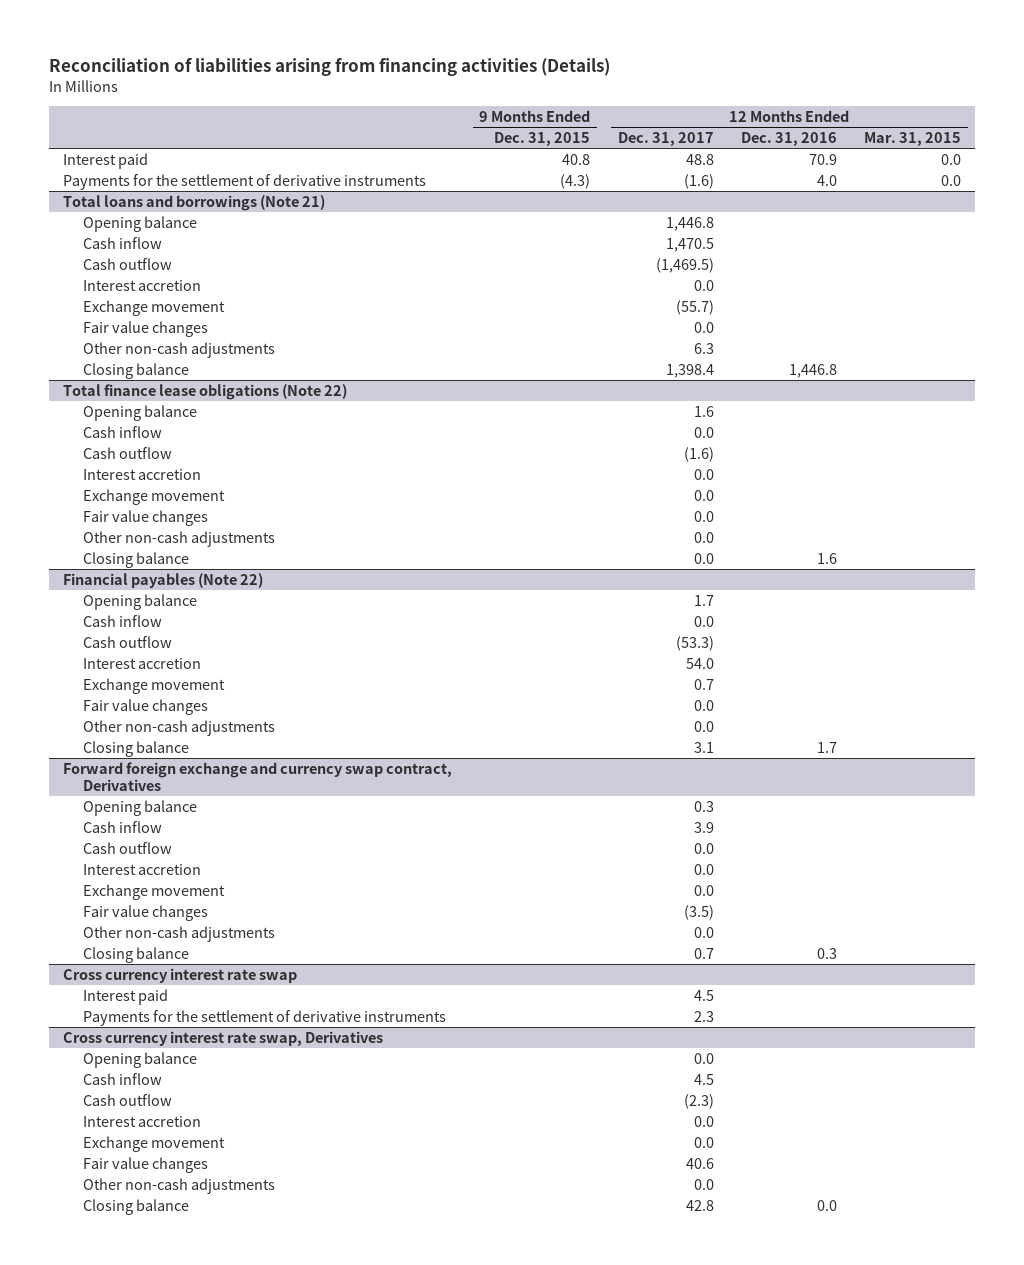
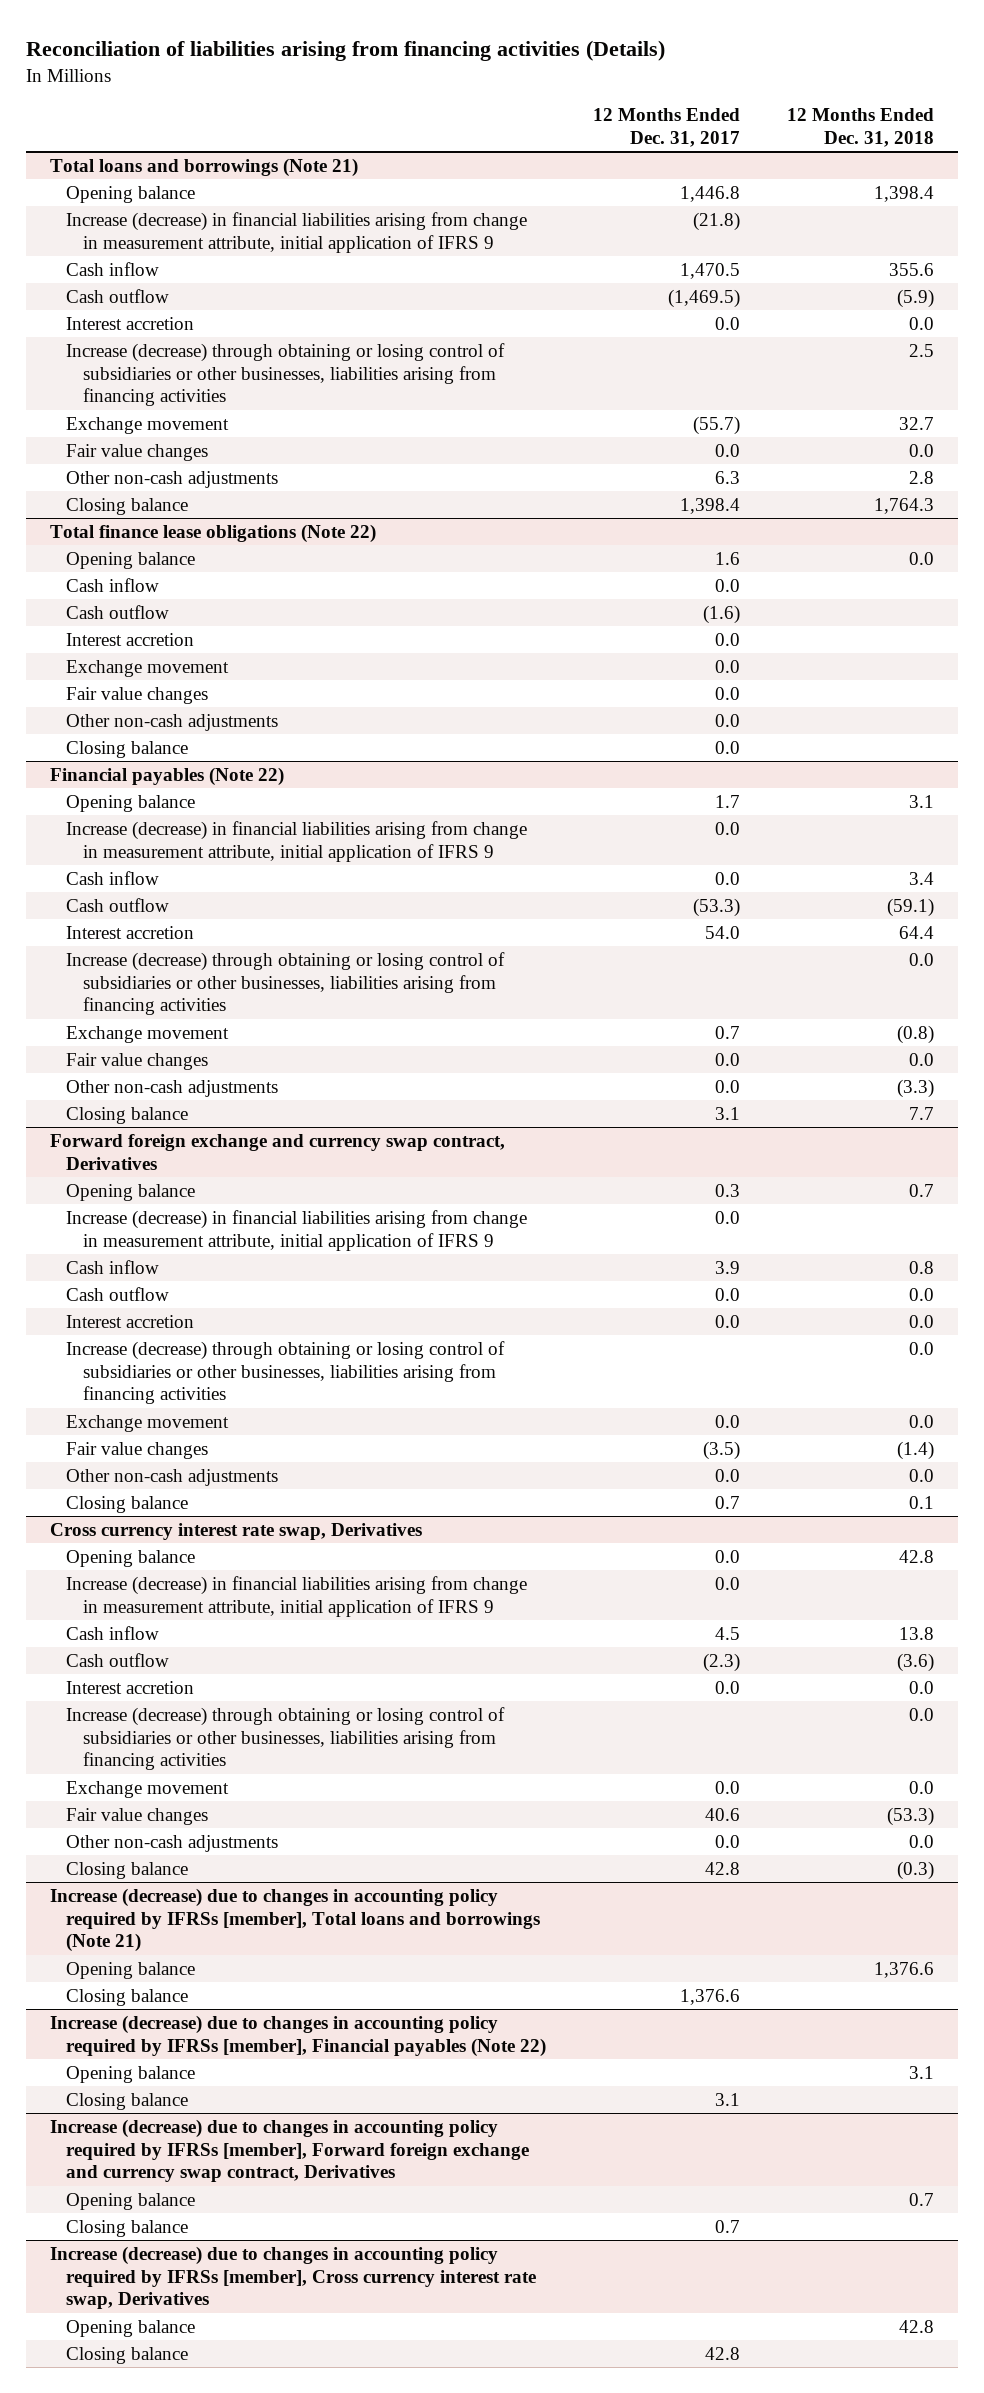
- | 9 Months Ended Dec. 31, 2015 | 12 Months Ended Dec. 31, 2017 | 12 Months Ended Dec. 31, 2016 | 12 Months Ended Mar. 31, 2015
+ | 12 Months Ended Dec. 31, 2017 | 12 Months Ended Dec. 31, 2018
- Interest paid | 40.8 | 48.8 | 70.9 | 0.0
- Payments for the settlement of derivative instruments | (4.3) | (1.6) | 4.0 | 0.0
@ Total loans and borrowings (Note 21)
+ Increase (decrease) in financial liabilities arising from change in measurement attribute, initial application of IFRS 9 | (21.8) |
+ Increase (decrease) through obtaining or losing control of subsidiaries or other businesses, liabilities arising from financing activities | | 2.5
@ Financial payables (Note 22)
+ Increase (decrease) in financial liabilities arising from change in measurement attribute, initial application of IFRS 9 | 0.0 |
+ Increase (decrease) through obtaining or losing control of subsidiaries or other businesses, liabilities arising from financing activities | | 0.0
@ Forward foreign exchange and currency swap contract, Derivatives
+ Increase (decrease) in financial liabilities arising from change in measurement attribute, initial application of IFRS 9 | 0.0 |
+ Increase (decrease) through obtaining or losing control of subsidiaries or other businesses, liabilities arising from financing activities | | 0.0
- Cross currency interest rate swap
- Interest paid | | 4.5 | |
- Payments for the settlement of derivative instruments | | 2.3 | |
@ Cross currency interest rate swap, Derivatives
+ Increase (decrease) in financial liabilities arising from change in measurement attribute, initial application of IFRS 9 | 0.0 |
+ Increase (decrease) through obtaining or losing control of subsidiaries or other businesses, liabilities arising from financing activities | | 0.0
+ Increase (decrease) due to changes in accounting policy required by IFRSs [member], Total loans and borrowings (Note 21)
+ Opening balance | | 1,376.6
+ Closing balance | 1,376.6 |
+ Increase (decrease) due to changes in accounting policy required by IFRSs [member], Financial payables (Note 22)
+ Opening balance | | 3.1
+ Closing balance | 3.1 |
+ Increase (decrease) due to changes in accounting policy required by IFRSs [member], Forward foreign exchange and currency swap contract, Derivatives
+ Opening balance | | 0.7
+ Closing balance | 0.7 |
+ Increase (decrease) due to changes in accounting policy required by IFRSs [member], Cross currency interest rate swap, Derivatives
+ Opening balance | | 42.8
+ Closing balance | 42.8 |

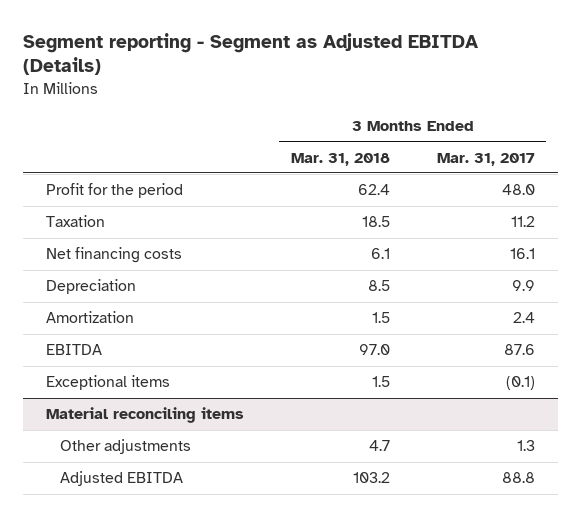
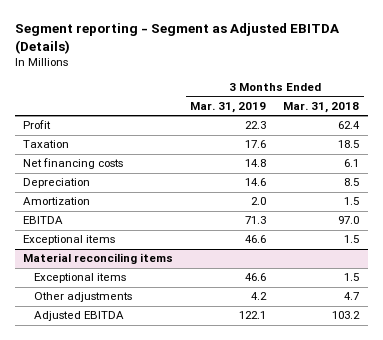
- | 3 Months Ended Mar. 31, 2018 | 3 Months Ended Mar. 31, 2017
+ | 3 Months Ended Mar. 31, 2019 | 3 Months Ended Mar. 31, 2018
- Profit for the period | 62.4 | 48.0
+ Profit | 22.3 | 62.4
@ Material reconciling items
+ Exceptional items | 46.6 | 1.5

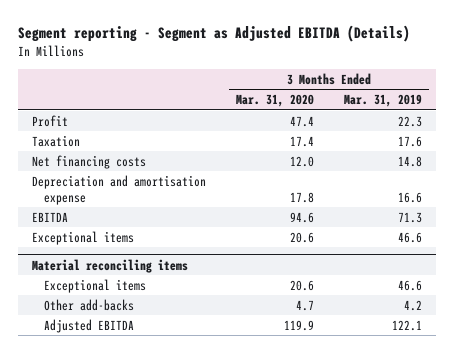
- | 3 Months Ended Mar. 31, 2019 | 3 Months Ended Mar. 31, 2018
+ | 3 Months Ended Mar. 31, 2020 | 3 Months Ended Mar. 31, 2019
- Depreciation | 14.6 | 8.5
- Amortization | 2.0 | 1.5
+ Depreciation and amortisation expense | 17.8 | 16.6
@ Material reconciling items
- Other adjustments | 4.2 | 4.7
+ Other add-backs | 4.7 | 4.2

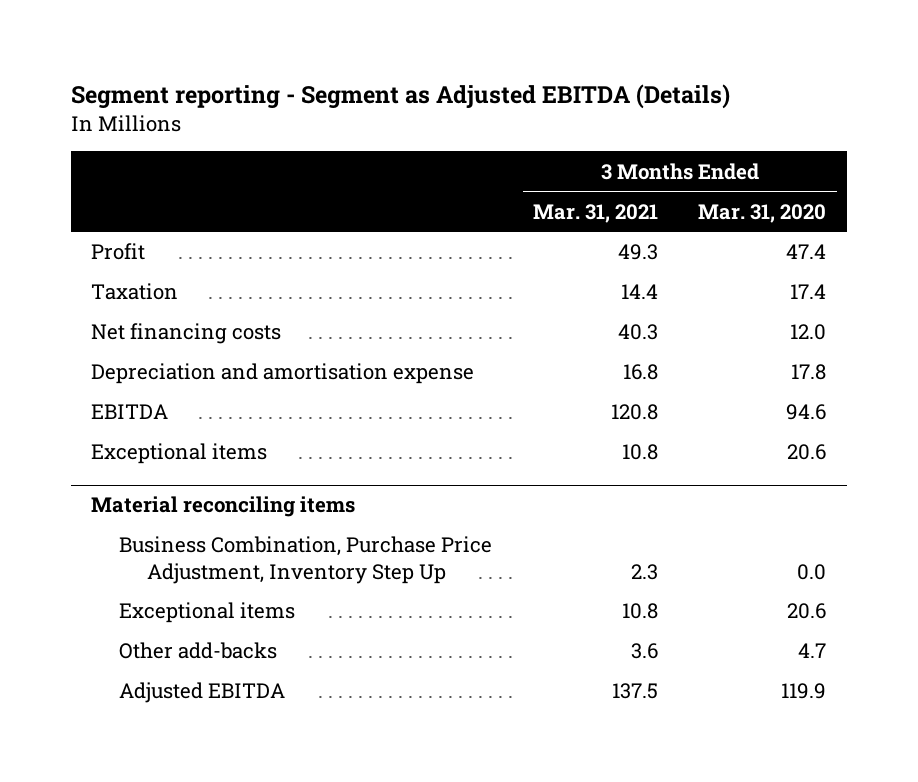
- | 3 Months Ended Mar. 31, 2020 | 3 Months Ended Mar. 31, 2019
+ | 3 Months Ended Mar. 31, 2021 | 3 Months Ended Mar. 31, 2020
@ Material reconciling items
+ Business Combination, Purchase Price Adjustment, Inventory Step Up | 2.3 | 0.0

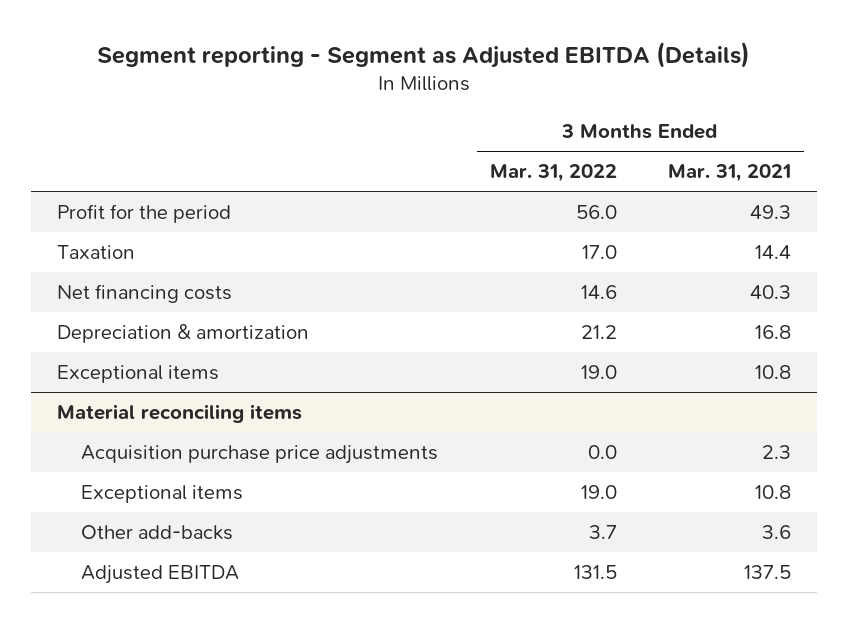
- | 3 Months Ended Mar. 31, 2021 | 3 Months Ended Mar. 31, 2020
+ | 3 Months Ended Mar. 31, 2022 | 3 Months Ended Mar. 31, 2021
- Profit | 49.3 | 47.4
+ Profit for the period | 56.0 | 49.3
- Depreciation and amortisation expense | 16.8 | 17.8
- EBITDA | 120.8 | 94.6
+ Depreciation & amortization | 21.2 | 16.8
@ Material reconciling items
- Business Combination, Purchase Price Adjustment, Inventory Step Up | 2.3 | 0.0
+ Acquisition purchase price adjustments | 0.0 | 2.3

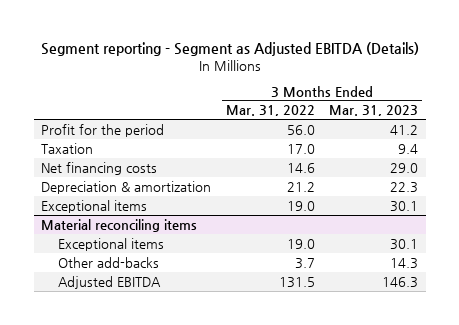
- | 3 Months Ended Mar. 31, 2022 | 3 Months Ended Mar. 31, 2021
+ | 3 Months Ended Mar. 31, 2022 | 3 Months Ended Mar. 31, 2023
@ Material reconciling items
- Acquisition purchase price adjustments | 0.0 | 2.3

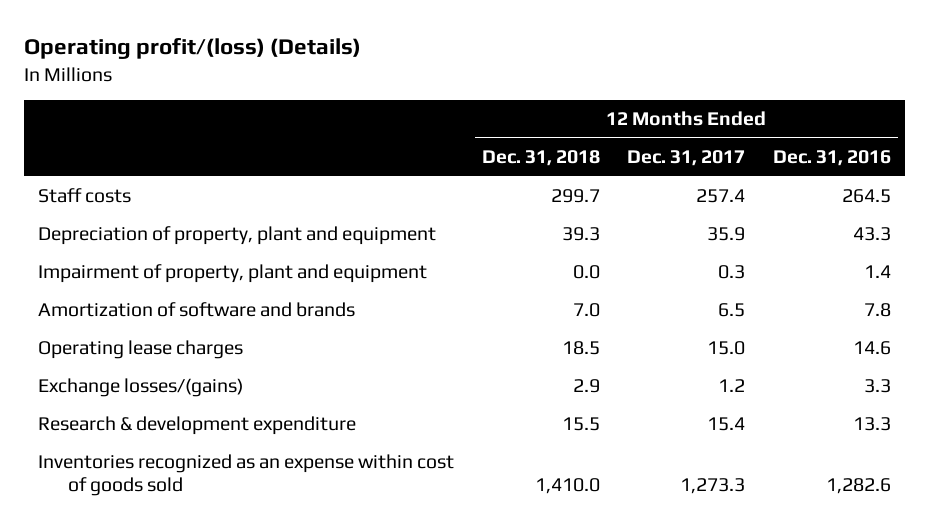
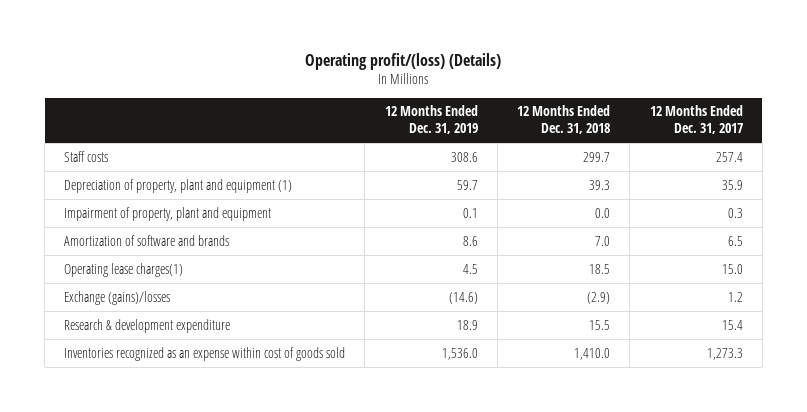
- | 12 Months Ended Dec. 31, 2018 | 12 Months Ended Dec. 31, 2017 | 12 Months Ended Dec. 31, 2016
+ | 12 Months Ended Dec. 31, 2019 | 12 Months Ended Dec. 31, 2018 | 12 Months Ended Dec. 31, 2017
- Depreciation of property, plant and equipment | 39.3 | 35.9 | 43.3
+ Depreciation of property, plant and equipment (1) | 59.7 | 39.3 | 35.9
- Operating lease charges | 18.5 | 15.0 | 14.6
- Exchange losses/(gains) | 2.9 | 1.2 | 3.3
+ Operating lease charges(1) | 4.5 | 18.5 | 15.0
+ Exchange (gains)/losses | (14.6) | (2.9) | 1.2

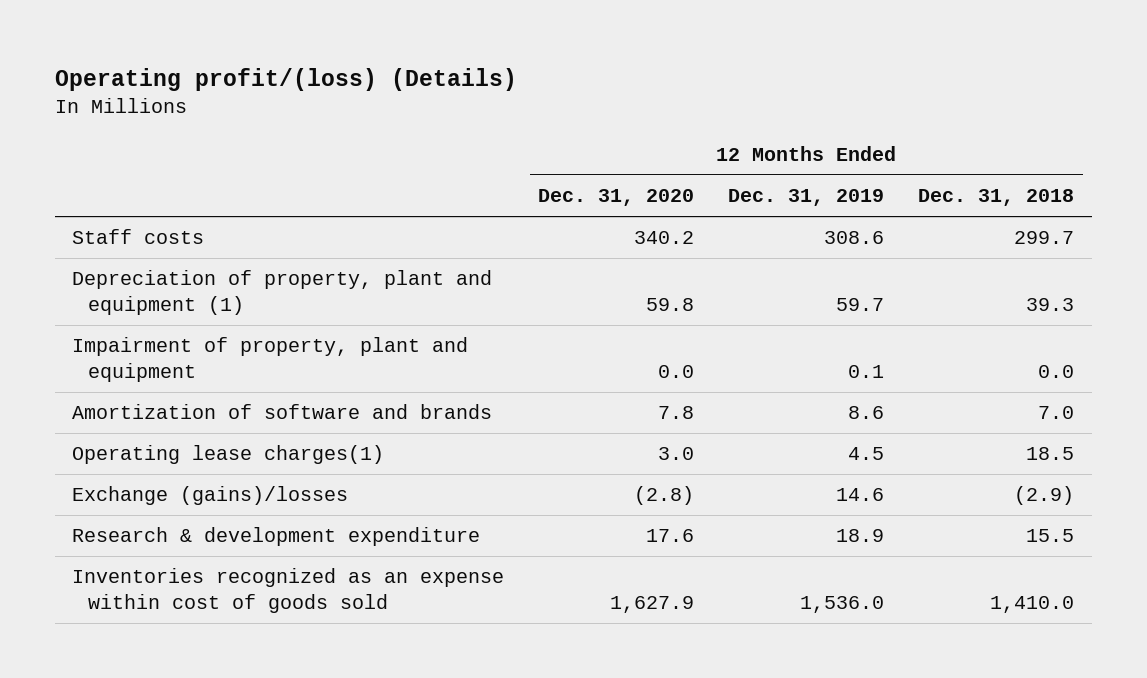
- | 12 Months Ended Dec. 31, 2019 | 12 Months Ended Dec. 31, 2018 | 12 Months Ended Dec. 31, 2017
+ | 12 Months Ended Dec. 31, 2020 | 12 Months Ended Dec. 31, 2019 | 12 Months Ended Dec. 31, 2018
- Exchange (gains)/losses | (14.6) | (2.9) | 1.2
+ Exchange (gains)/losses | (2.8) | 14.6 | (2.9)

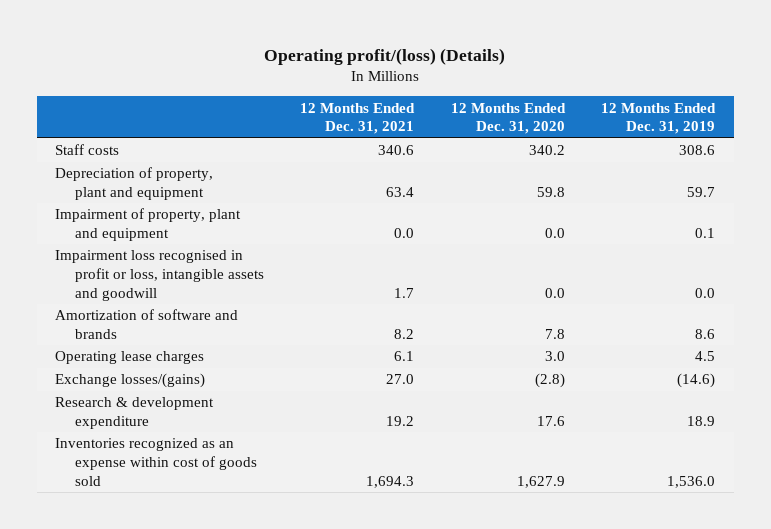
- | 12 Months Ended Dec. 31, 2020 | 12 Months Ended Dec. 31, 2019 | 12 Months Ended Dec. 31, 2018
+ | 12 Months Ended Dec. 31, 2021 | 12 Months Ended Dec. 31, 2020 | 12 Months Ended Dec. 31, 2019
- Depreciation of property, plant and equipment (1) | 59.8 | 59.7 | 39.3
+ Depreciation of property, plant and equipment | 63.4 | 59.8 | 59.7
+ Impairment loss recognised in profit or loss, intangible assets and goodwill | 1.7 | 0.0 | 0.0
- Operating lease charges(1) | 3.0 | 4.5 | 18.5
- Exchange (gains)/losses | (2.8) | 14.6 | (2.9)
+ Operating lease charges | 6.1 | 3.0 | 4.5
+ Exchange losses/(gains) | 27.0 | (2.8) | (14.6)

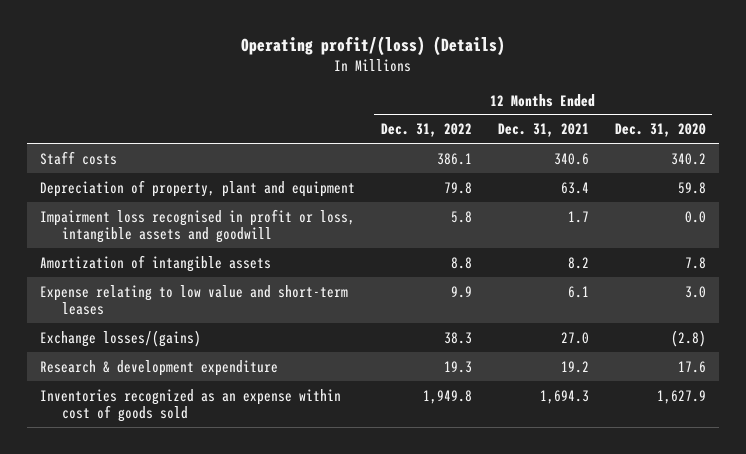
- | 12 Months Ended Dec. 31, 2021 | 12 Months Ended Dec. 31, 2020 | 12 Months Ended Dec. 31, 2019
+ | 12 Months Ended Dec. 31, 2022 | 12 Months Ended Dec. 31, 2021 | 12 Months Ended Dec. 31, 2020
- Impairment of property, plant and equipment | 0.0 | 0.0 | 0.1
- Amortization of software and brands | 8.2 | 7.8 | 8.6
- Operating lease charges | 6.1 | 3.0 | 4.5
+ Amortization of intangible assets | 8.8 | 8.2 | 7.8
+ Expense relating to low value and short-term leases | 9.9 | 6.1 | 3.0

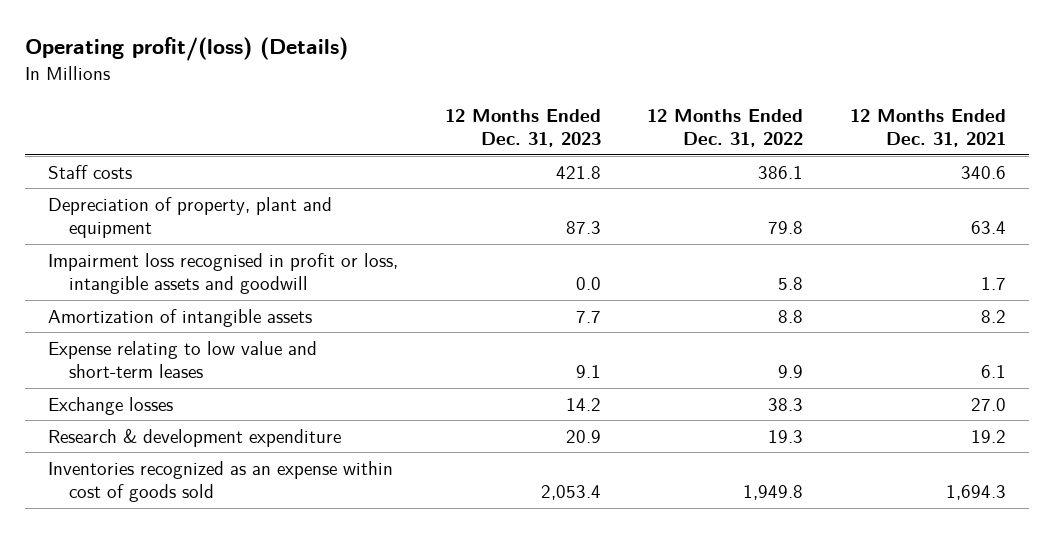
- | 12 Months Ended Dec. 31, 2022 | 12 Months Ended Dec. 31, 2021 | 12 Months Ended Dec. 31, 2020
+ | 12 Months Ended Dec. 31, 2023 | 12 Months Ended Dec. 31, 2022 | 12 Months Ended Dec. 31, 2021
- Exchange losses/(gains) | 38.3 | 27.0 | (2.8)
+ Exchange losses | 14.2 | 38.3 | 27.0

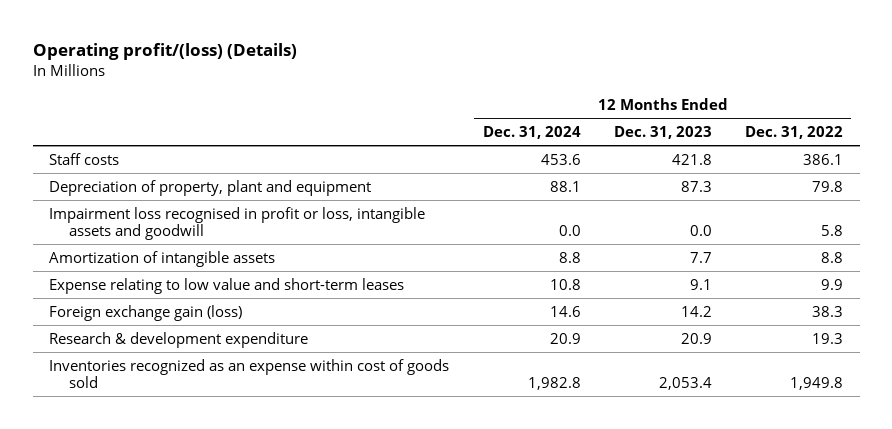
- | 12 Months Ended Dec. 31, 2023 | 12 Months Ended Dec. 31, 2022 | 12 Months Ended Dec. 31, 2021
+ | 12 Months Ended Dec. 31, 2024 | 12 Months Ended Dec. 31, 2023 | 12 Months Ended Dec. 31, 2022
- Exchange losses | 14.2 | 38.3 | 27.0
+ Foreign exchange gain (loss) | 14.6 | 14.2 | 38.3

